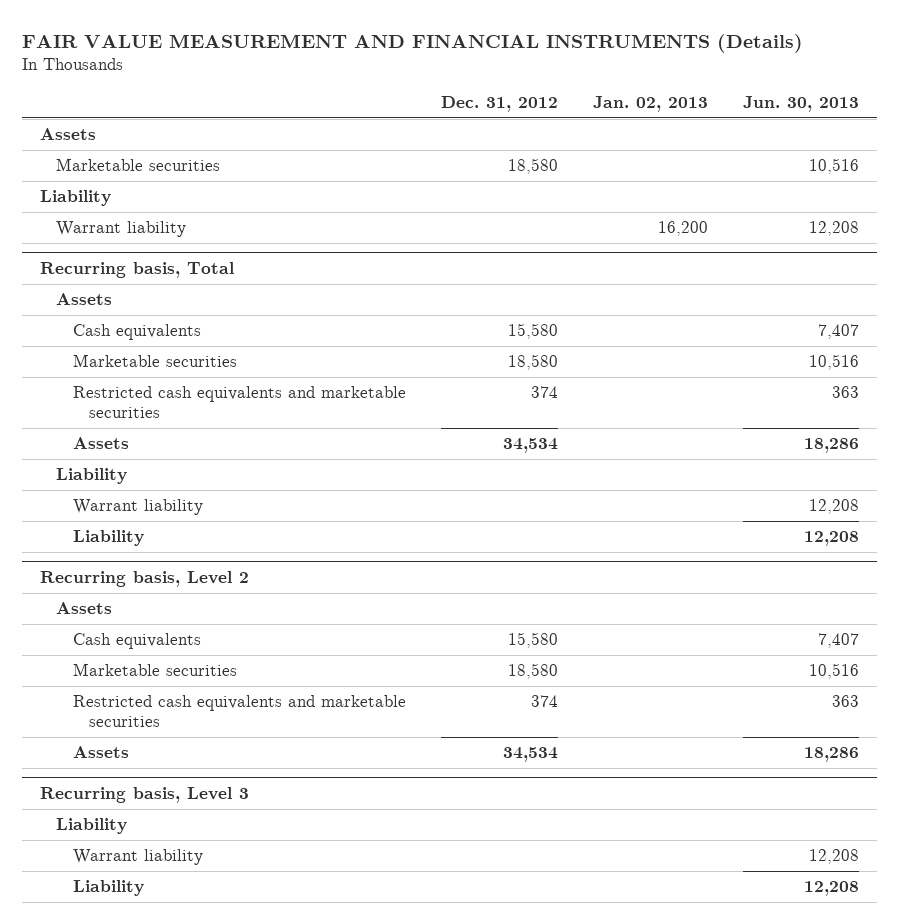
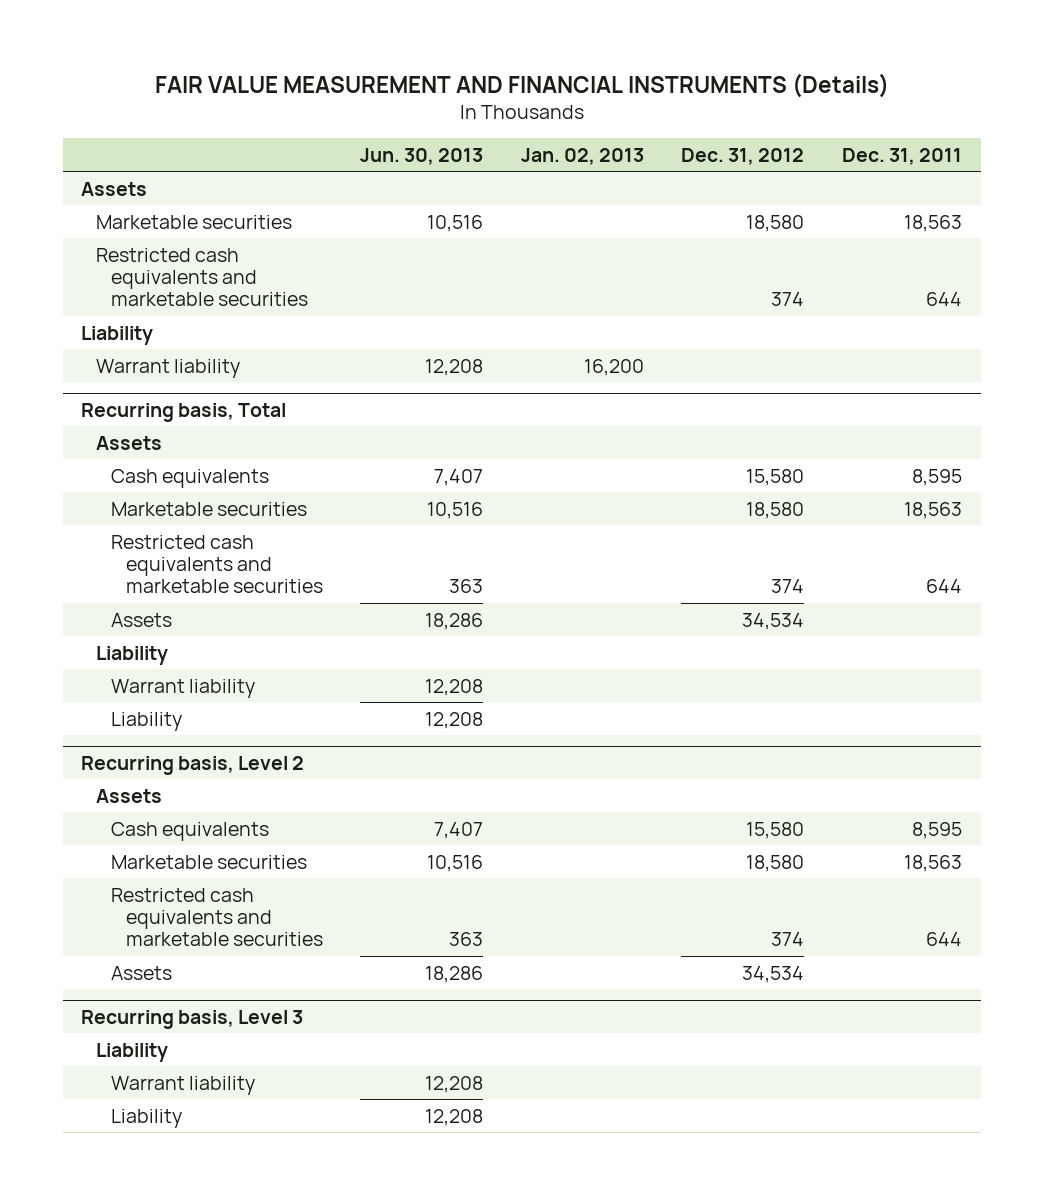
- | Dec. 31, 2012 | Jan. 02, 2013 | Jun. 30, 2013
+ | Jun. 30, 2013 | Jan. 02, 2013 | Dec. 31, 2012 | Dec. 31, 2011
+ Restricted cash equivalents and marketable securities | | | 374 | 644

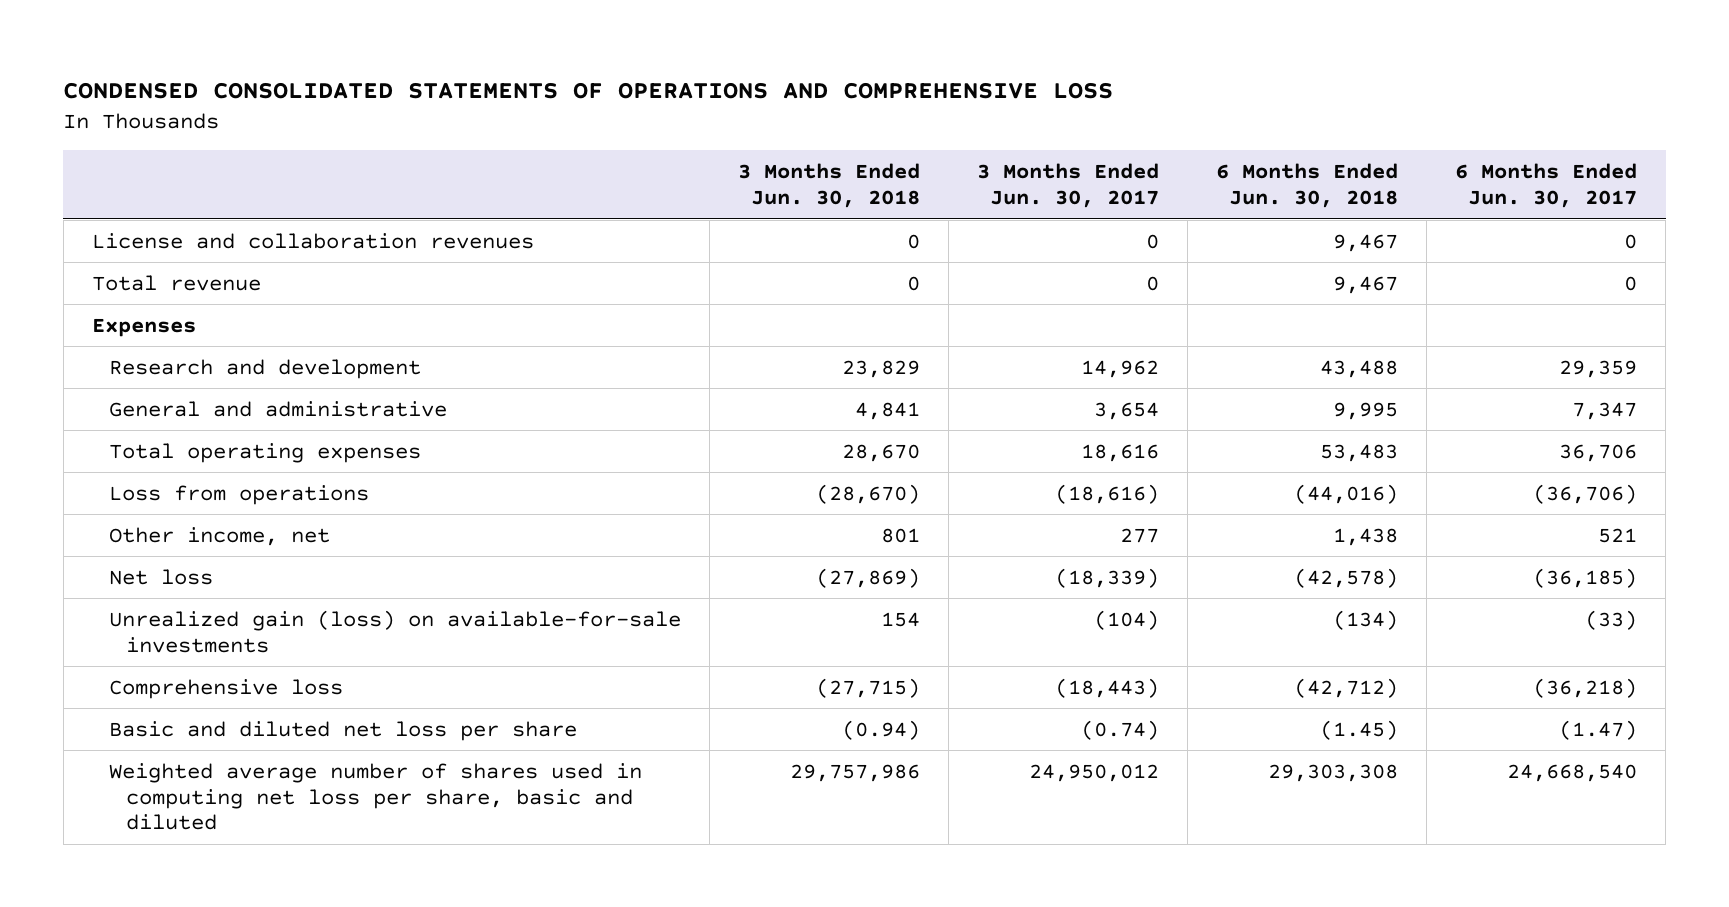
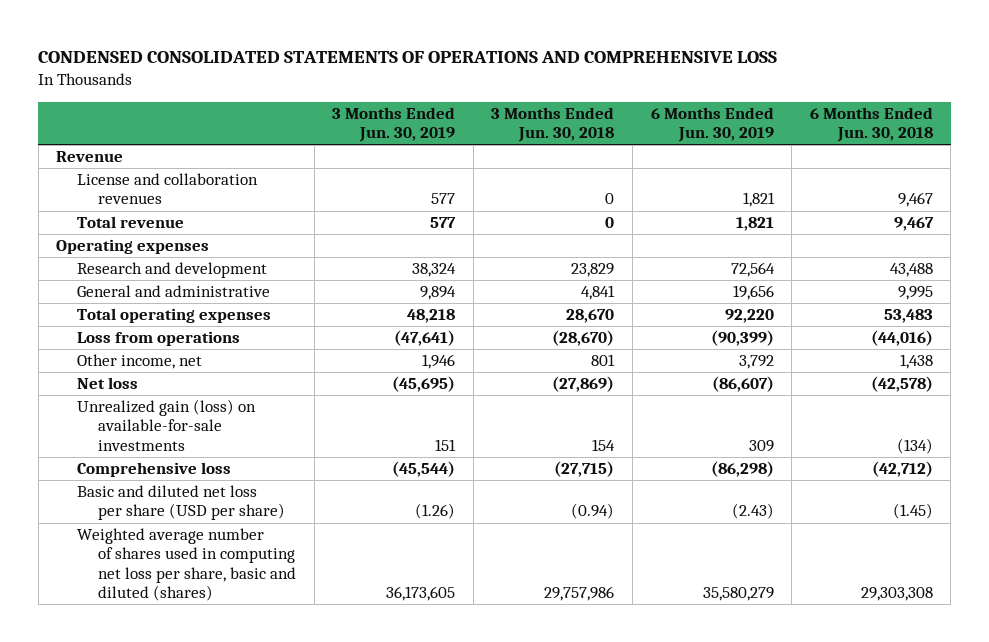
- | 3 Months Ended Jun. 30, 2018 | 3 Months Ended Jun. 30, 2017 | 6 Months Ended Jun. 30, 2018 | 6 Months Ended Jun. 30, 2017
+ | 3 Months Ended Jun. 30, 2019 | 3 Months Ended Jun. 30, 2018 | 6 Months Ended Jun. 30, 2019 | 6 Months Ended Jun. 30, 2018
+ Revenue
- Expenses
+ Operating expenses
- Basic and diluted net loss per share | (0.94) | (0.74) | (1.45) | (1.47)
- Weighted average number of shares used in computing net loss per share, basic and diluted | 29,757,986 | 24,950,012 | 29,303,308 | 24,668,540
+ Basic and diluted net loss per share (USD per share) | (1.26) | (0.94) | (2.43) | (1.45)
+ Weighted average number of shares used in computing net loss per share, basic and diluted (shares) | 36,173,605 | 29,757,986 | 35,580,279 | 29,303,308

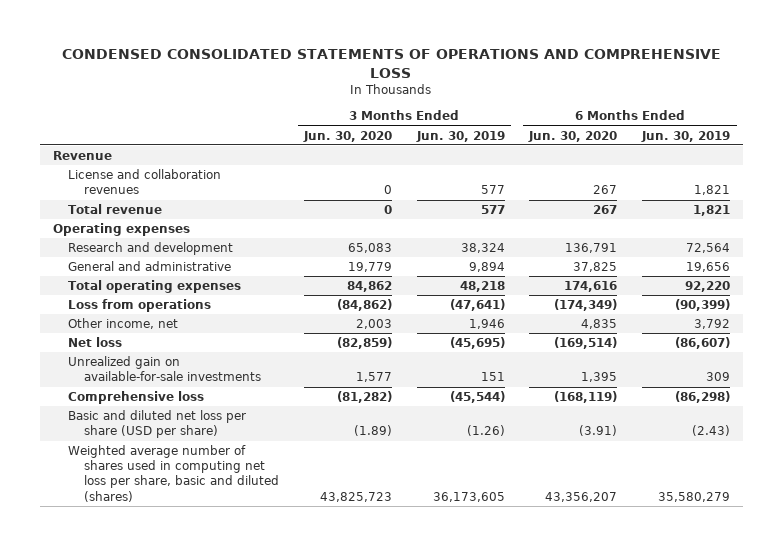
- | 3 Months Ended Jun. 30, 2019 | 3 Months Ended Jun. 30, 2018 | 6 Months Ended Jun. 30, 2019 | 6 Months Ended Jun. 30, 2018
+ | 3 Months Ended Jun. 30, 2020 | 3 Months Ended Jun. 30, 2019 | 6 Months Ended Jun. 30, 2020 | 6 Months Ended Jun. 30, 2019
- Unrealized gain (loss) on available-for-sale investments | 151 | 154 | 309 | (134)
+ Unrealized gain on available-for-sale investments | 1,577 | 151 | 1,395 | 309

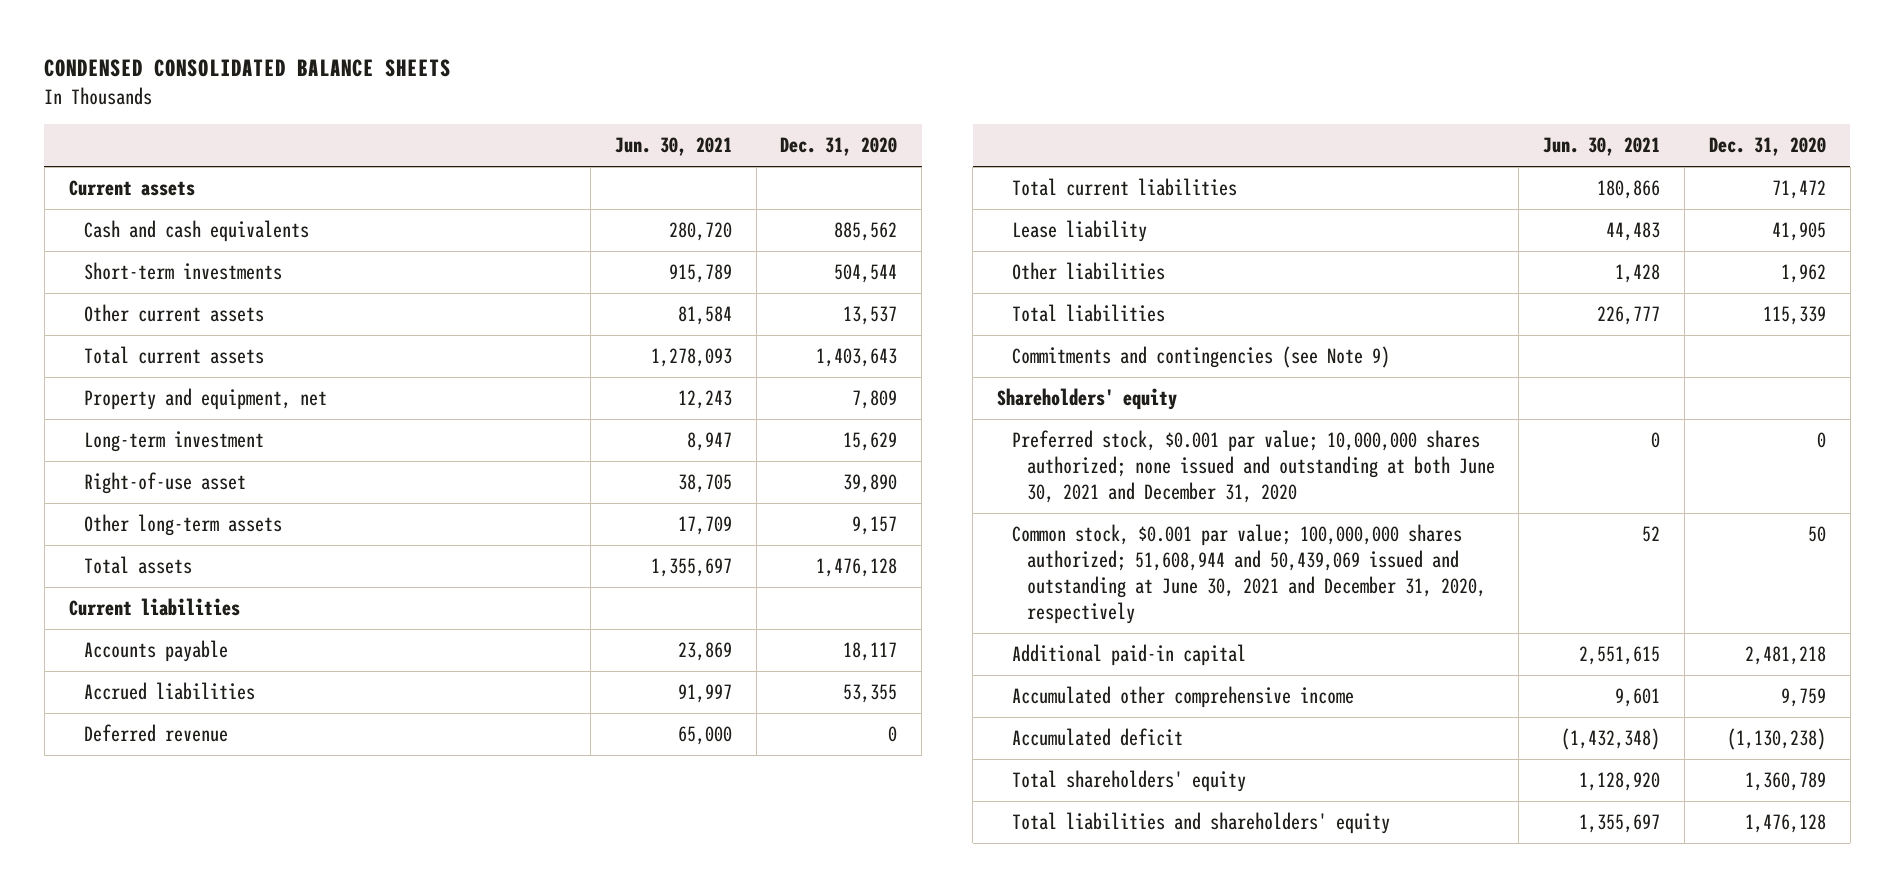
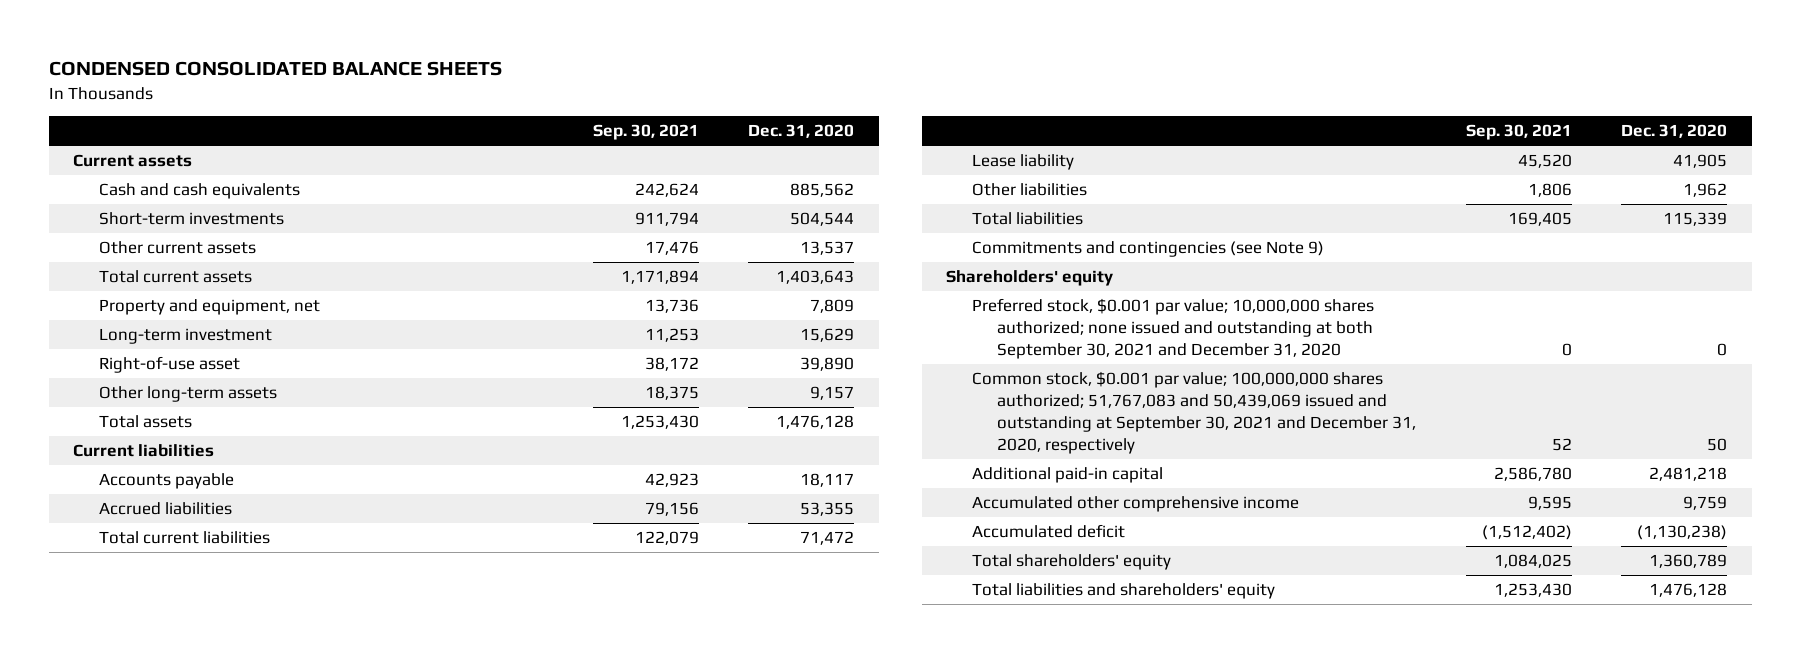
- | Jun. 30, 2021 | Dec. 31, 2020
+ | Sep. 30, 2021 | Dec. 31, 2020
- Deferred revenue | 65,000 | 0
- Preferred stock, $0.001 par value; 10,000,000 shares authorized; none issued and outstanding at both June 30, 2021 and December 31, 2020 | 0 | 0
- Common stock, $0.001 par value; 100,000,000 shares authorized; 51,608,944 and 50,439,069 issued and outstanding at June 30, 2021 and December 31, 2020, respectively | 52 | 50
+ Preferred stock, $0.001 par value; 10,000,000 shares authorized; none issued and outstanding at both September 30, 2021 and December 31, 2020 | 0 | 0
+ Common stock, $0.001 par value; 100,000,000 shares authorized; 51,767,083 and 50,439,069 issued and outstanding at September 30, 2021 and December 31, 2020, respectively | 52 | 50

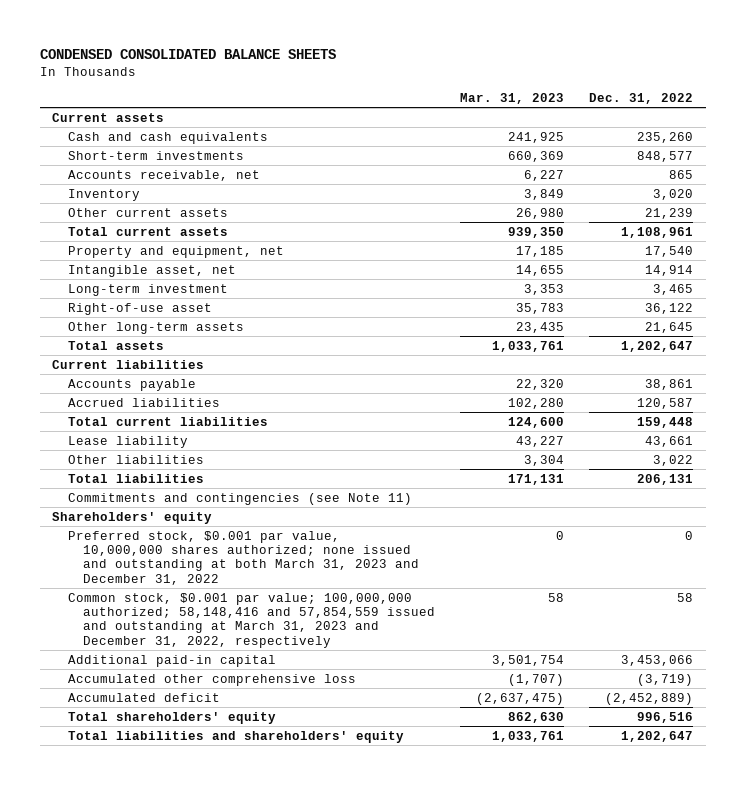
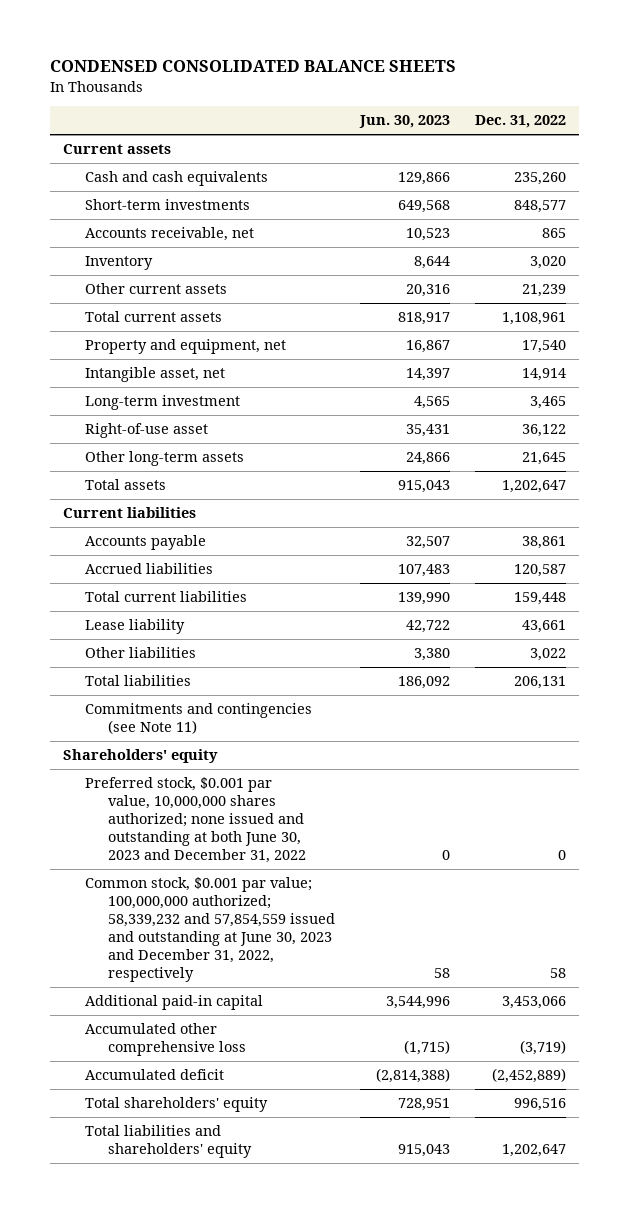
- | Mar. 31, 2023 | Dec. 31, 2022
+ | Jun. 30, 2023 | Dec. 31, 2022
- Preferred stock, $0.001 par value, 10,000,000 shares authorized; none issued and outstanding at both March 31, 2023 and December 31, 2022 | 0 | 0
- Common stock, $0.001 par value; 100,000,000 authorized; 58,148,416 and 57,854,559 issued and outstanding at March 31, 2023 and December 31, 2022, respectively | 58 | 58
+ Preferred stock, $0.001 par value, 10,000,000 shares authorized; none issued and outstanding at both June 30, 2023 and December 31, 2022 | 0 | 0
+ Common stock, $0.001 par value; 100,000,000 authorized; 58,339,232 and 57,854,559 issued and outstanding at June 30, 2023 and December 31, 2022, respectively | 58 | 58

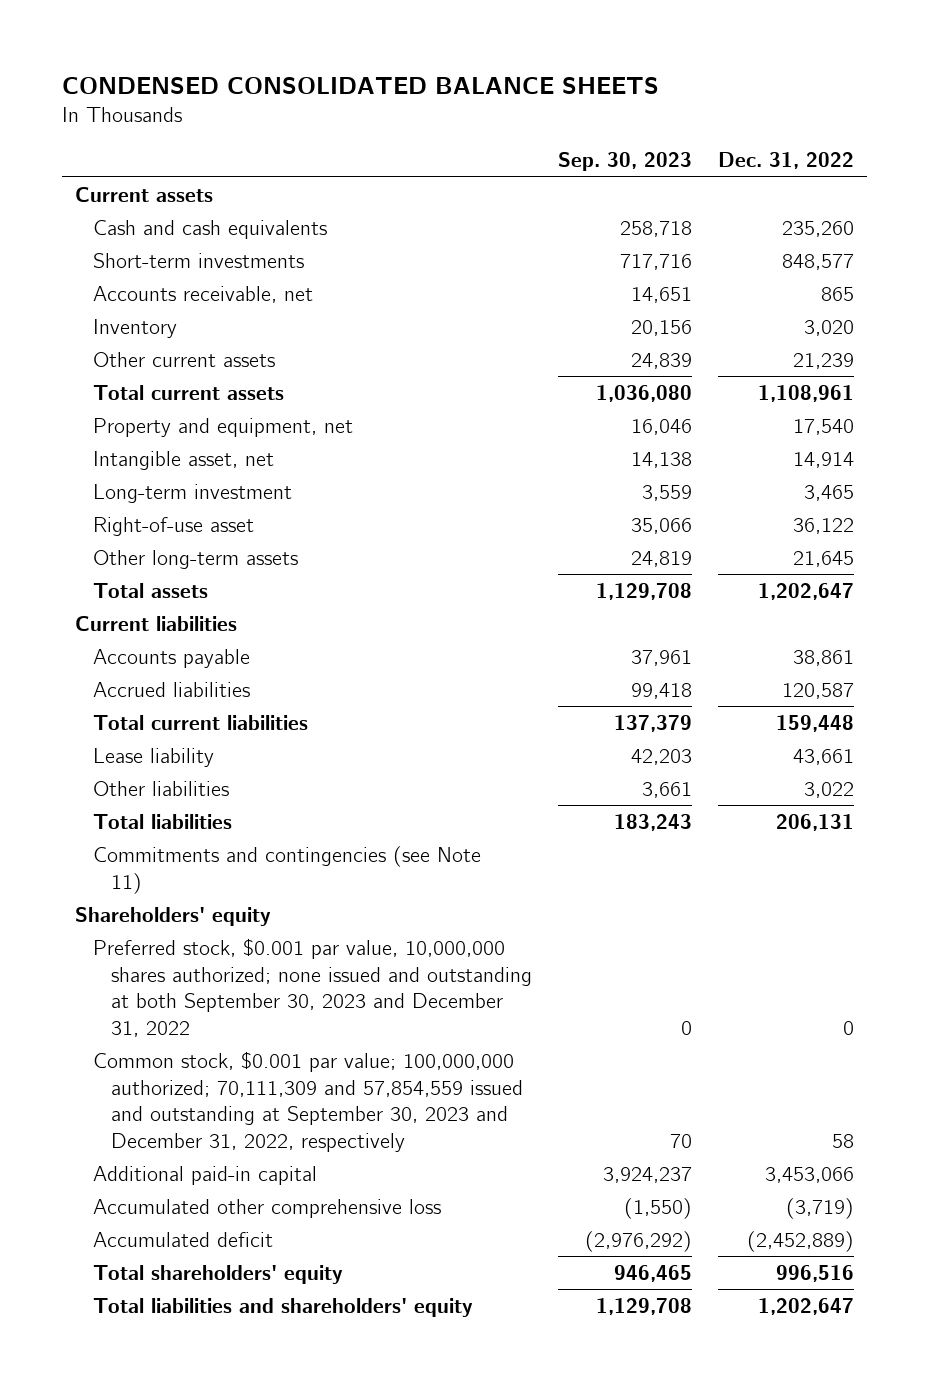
- | Jun. 30, 2023 | Dec. 31, 2022
+ | Sep. 30, 2023 | Dec. 31, 2022
- Preferred stock, $0.001 par value, 10,000,000 shares authorized; none issued and outstanding at both June 30, 2023 and December 31, 2022 | 0 | 0
- Common stock, $0.001 par value; 100,000,000 authorized; 58,339,232 and 57,854,559 issued and outstanding at June 30, 2023 and December 31, 2022, respectively | 58 | 58
+ Preferred stock, $0.001 par value, 10,000,000 shares authorized; none issued and outstanding at both September 30, 2023 and December 31, 2022 | 0 | 0
+ Common stock, $0.001 par value; 100,000,000 authorized; 70,111,309 and 57,854,559 issued and outstanding at September 30, 2023 and December 31, 2022, respectively | 70 | 58

